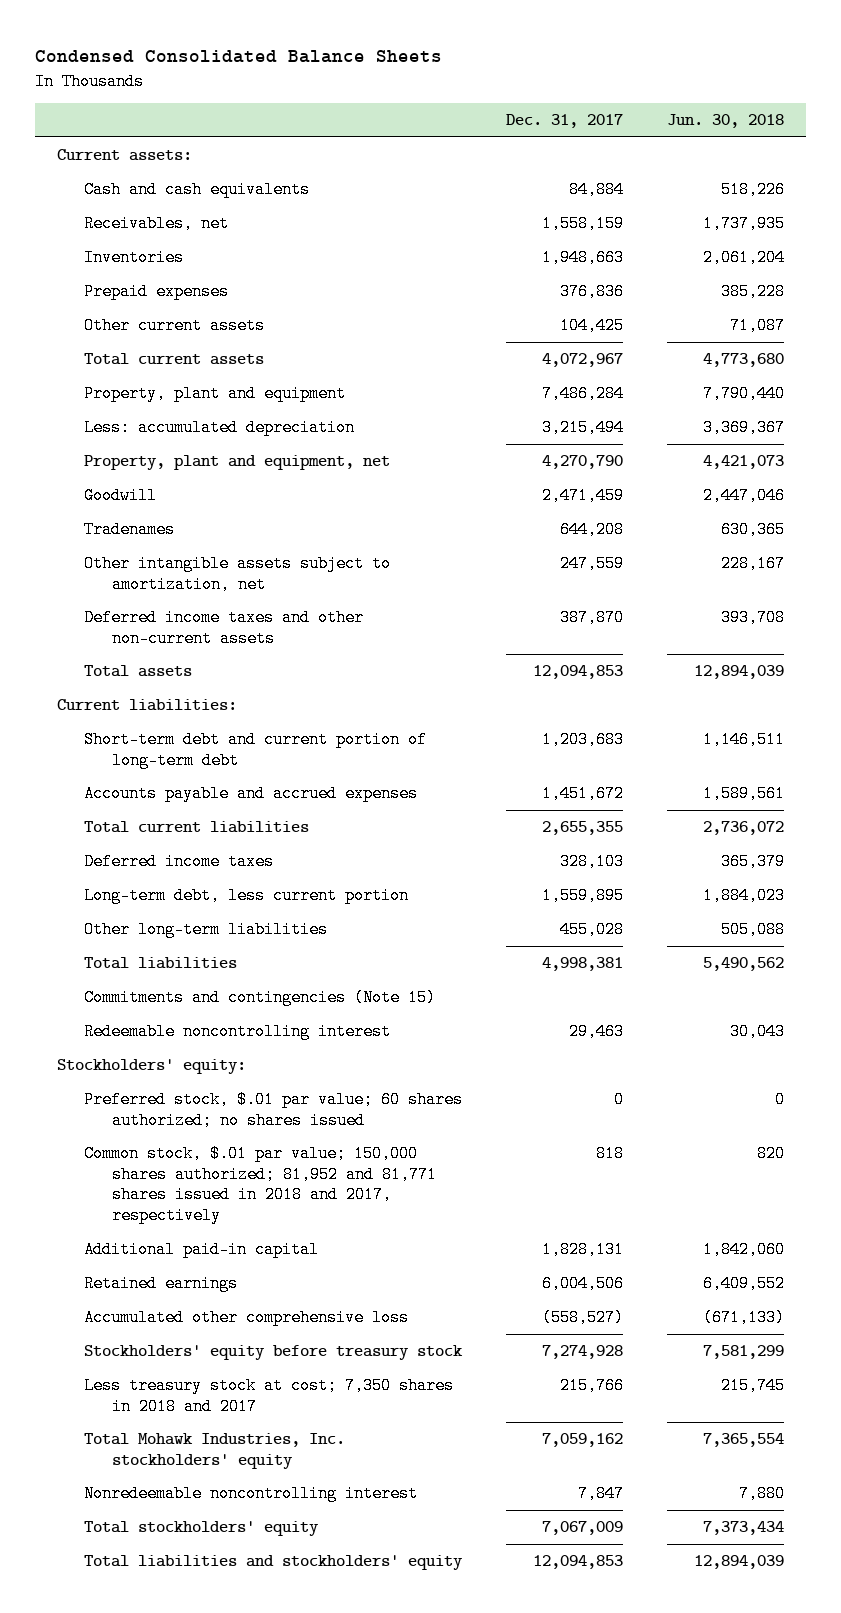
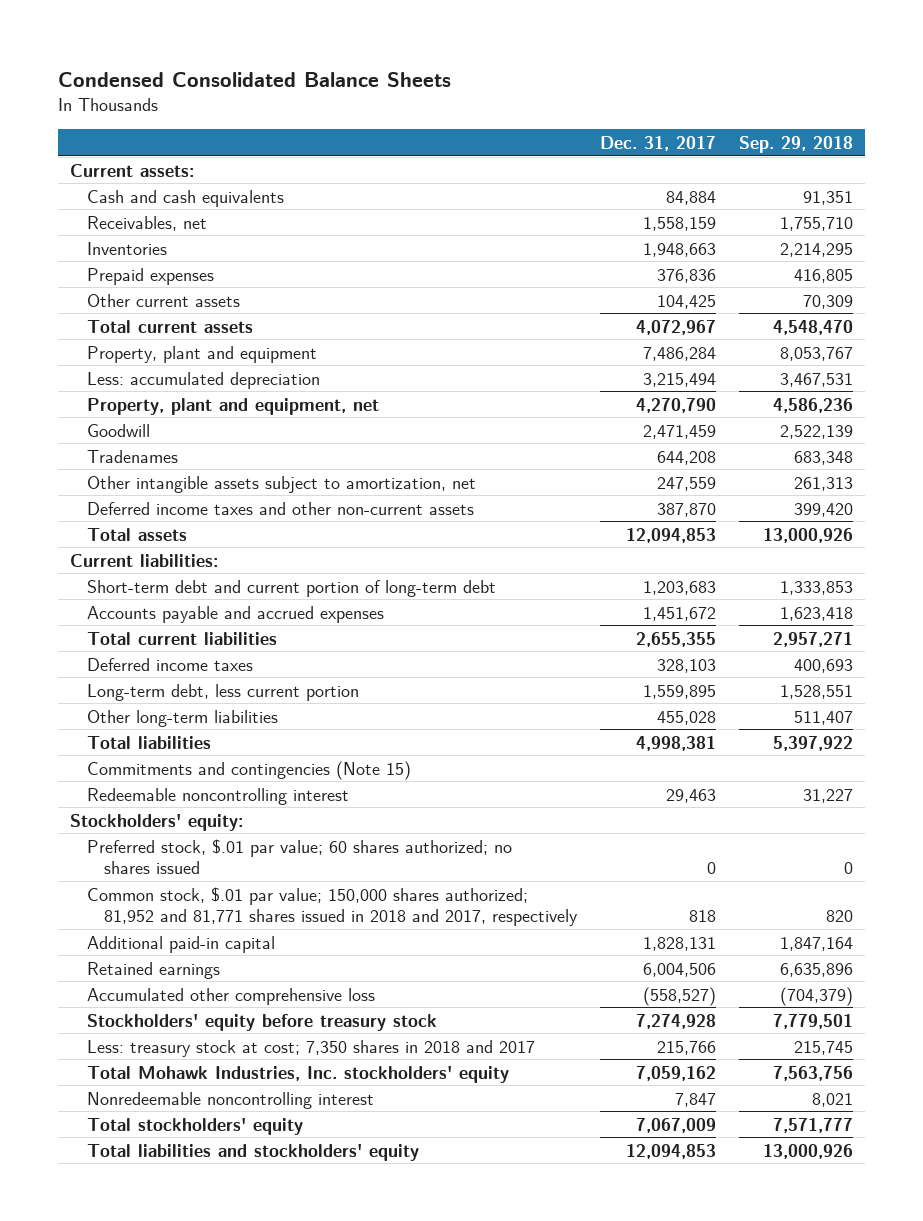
- | Dec. 31, 2017 | Jun. 30, 2018
+ | Dec. 31, 2017 | Sep. 29, 2018
- Less treasury stock at cost; 7,350 shares in 2018 and 2017 | 215,766 | 215,745
+ Less: treasury stock at cost; 7,350 shares in 2018 and 2017 | 215,766 | 215,745

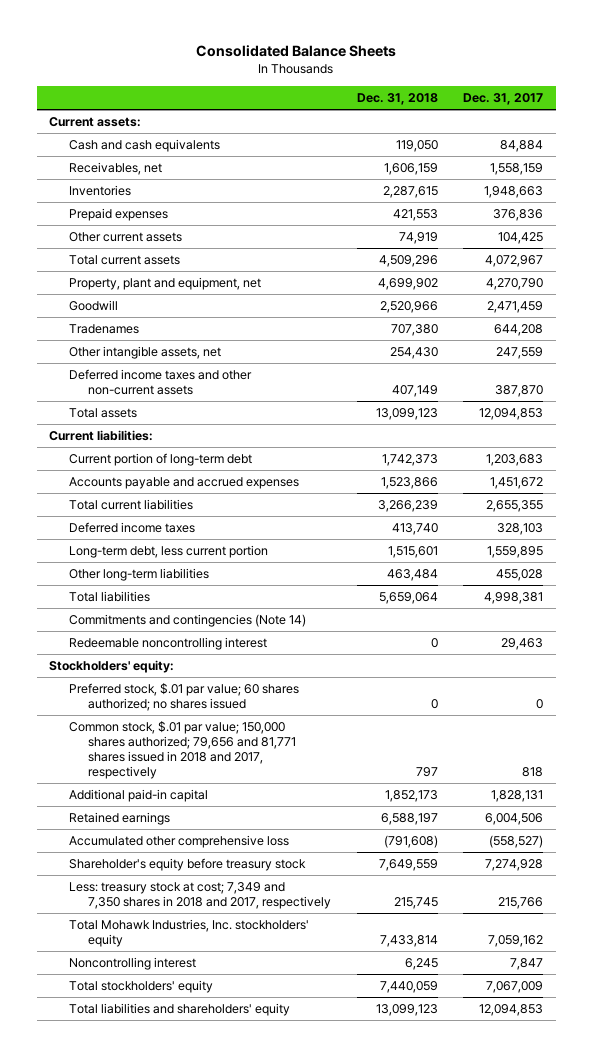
- Condensed Consolidated Balance Sheets
+ Consolidated Balance Sheets
- | Dec. 31, 2017 | Sep. 29, 2018
+ | Dec. 31, 2018 | Dec. 31, 2017
- Property, plant and equipment | 7,486,284 | 8,053,767
- Less: accumulated depreciation | 3,215,494 | 3,467,531
- Other intangible assets subject to amortization, net | 247,559 | 261,313
+ Other intangible assets, net | 254,430 | 247,559
- Short-term debt and current portion of long-term debt | 1,203,683 | 1,333,853
+ Current portion of long-term debt | 1,742,373 | 1,203,683
- Commitments and contingencies (Note 15)
+ Commitments and contingencies (Note 14)
- Common stock, $.01 par value; 150,000 shares authorized; 81,952 and 81,771 shares issued in 2018 and 2017, respectively | 818 | 820
+ Common stock, $.01 par value; 150,000 shares authorized; 79,656 and 81,771 shares issued in 2018 and 2017, respectively | 797 | 818
- Stockholders' equity before treasury stock | 7,274,928 | 7,779,501
- Less: treasury stock at cost; 7,350 shares in 2018 and 2017 | 215,766 | 215,745
+ Shareholder's equity before treasury stock | 7,649,559 | 7,274,928
+ Less: treasury stock at cost; 7,349 and 7,350 shares in 2018 and 2017, respectively | 215,745 | 215,766
- Nonredeemable noncontrolling interest | 7,847 | 8,021
+ Noncontrolling interest | 6,245 | 7,847
- Total liabilities and stockholders' equity | 12,094,853 | 13,000,926
+ Total liabilities and shareholders' equity | 13,099,123 | 12,094,853

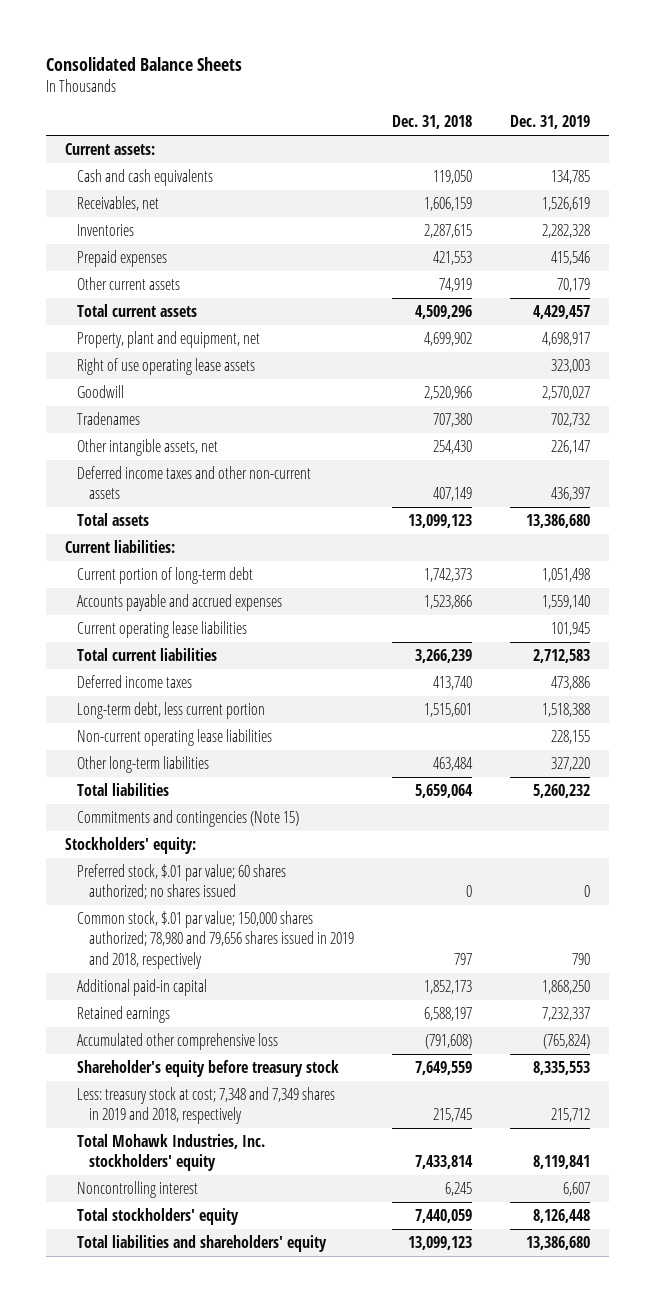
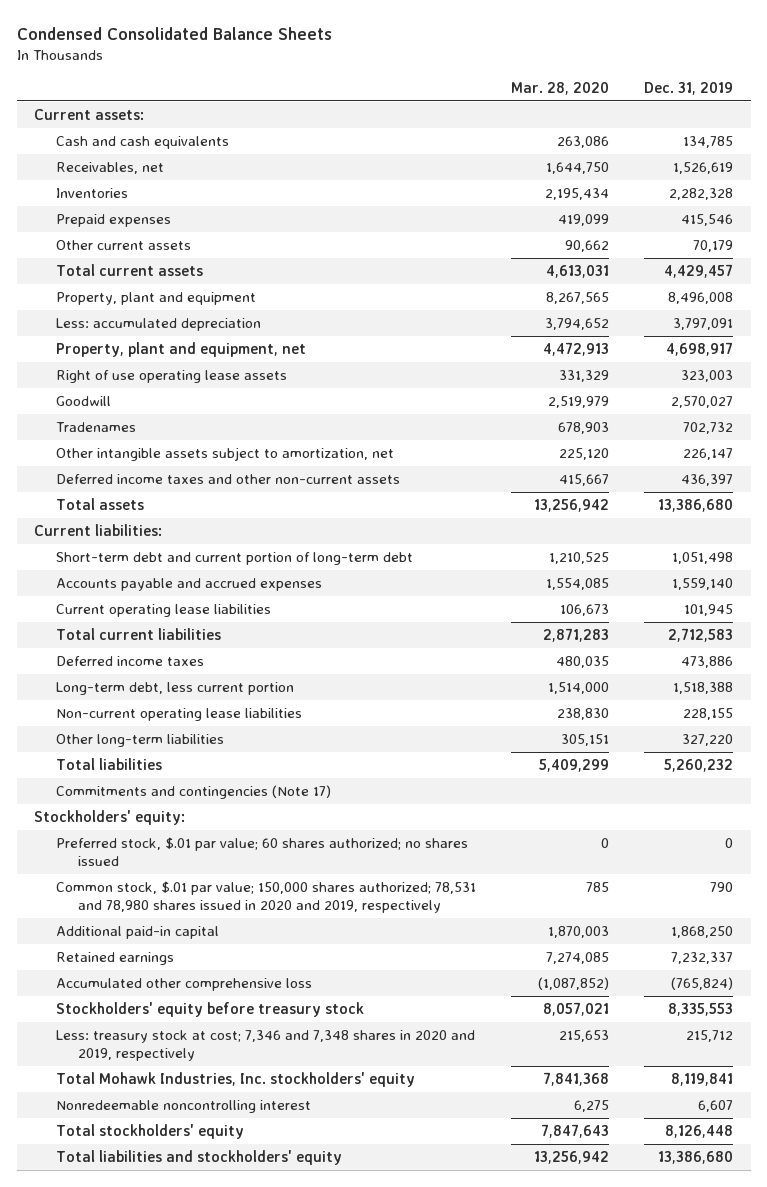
- Consolidated Balance Sheets
+ Condensed Consolidated Balance Sheets
- | Dec. 31, 2018 | Dec. 31, 2019
+ | Mar. 28, 2020 | Dec. 31, 2019
+ Property, plant and equipment | 8,267,565 | 8,496,008
+ Less: accumulated depreciation | 3,794,652 | 3,797,091
- Other intangible assets, net | 254,430 | 226,147
+ Other intangible assets subject to amortization, net | 225,120 | 226,147
- Current portion of long-term debt | 1,742,373 | 1,051,498
+ Short-term debt and current portion of long-term debt | 1,210,525 | 1,051,498
- Commitments and contingencies (Note 15)
+ Commitments and contingencies (Note 17)
- Common stock, $.01 par value; 150,000 shares authorized; 78,980 and 79,656 shares issued in 2019 and 2018, respectively | 797 | 790
+ Common stock, $.01 par value; 150,000 shares authorized; 78,531 and 78,980 shares issued in 2020 and 2019, respectively | 785 | 790
- Shareholder's equity before treasury stock | 7,649,559 | 8,335,553
- Less: treasury stock at cost; 7,348 and 7,349 shares in 2019 and 2018, respectively | 215,745 | 215,712
+ Stockholders' equity before treasury stock | 8,057,021 | 8,335,553
+ Less: treasury stock at cost; 7,346 and 7,348 shares in 2020 and 2019, respectively | 215,653 | 215,712
- Noncontrolling interest | 6,245 | 6,607
+ Nonredeemable noncontrolling interest | 6,275 | 6,607
- Total liabilities and shareholders' equity | 13,099,123 | 13,386,680
+ Total liabilities and stockholders' equity | 13,256,942 | 13,386,680

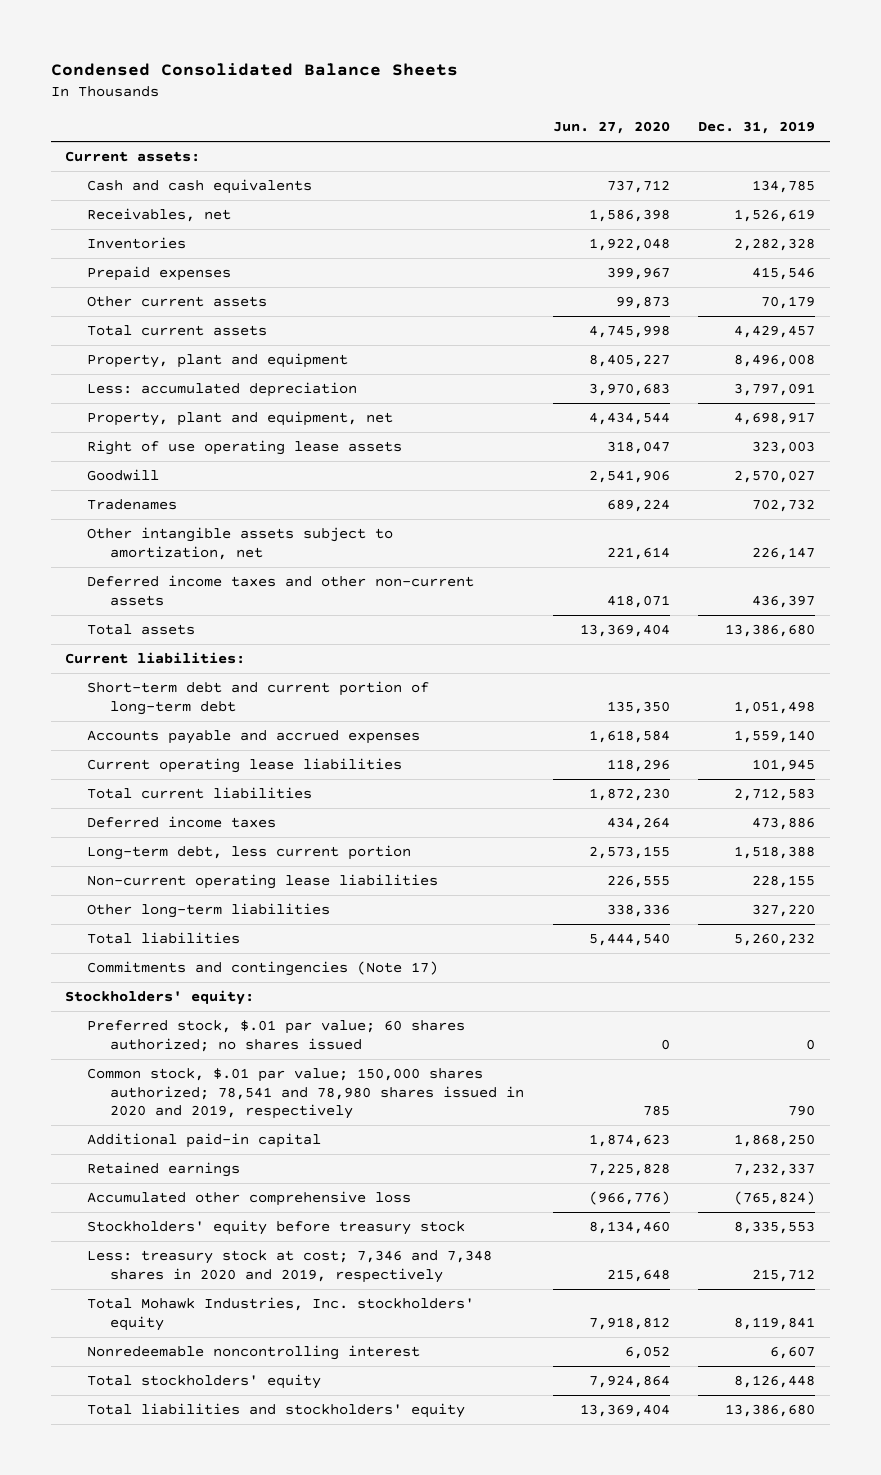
- | Mar. 28, 2020 | Dec. 31, 2019
+ | Jun. 27, 2020 | Dec. 31, 2019
- Common stock, $.01 par value; 150,000 shares authorized; 78,531 and 78,980 shares issued in 2020 and 2019, respectively | 785 | 790
+ Common stock, $.01 par value; 150,000 shares authorized; 78,541 and 78,980 shares issued in 2020 and 2019, respectively | 785 | 790

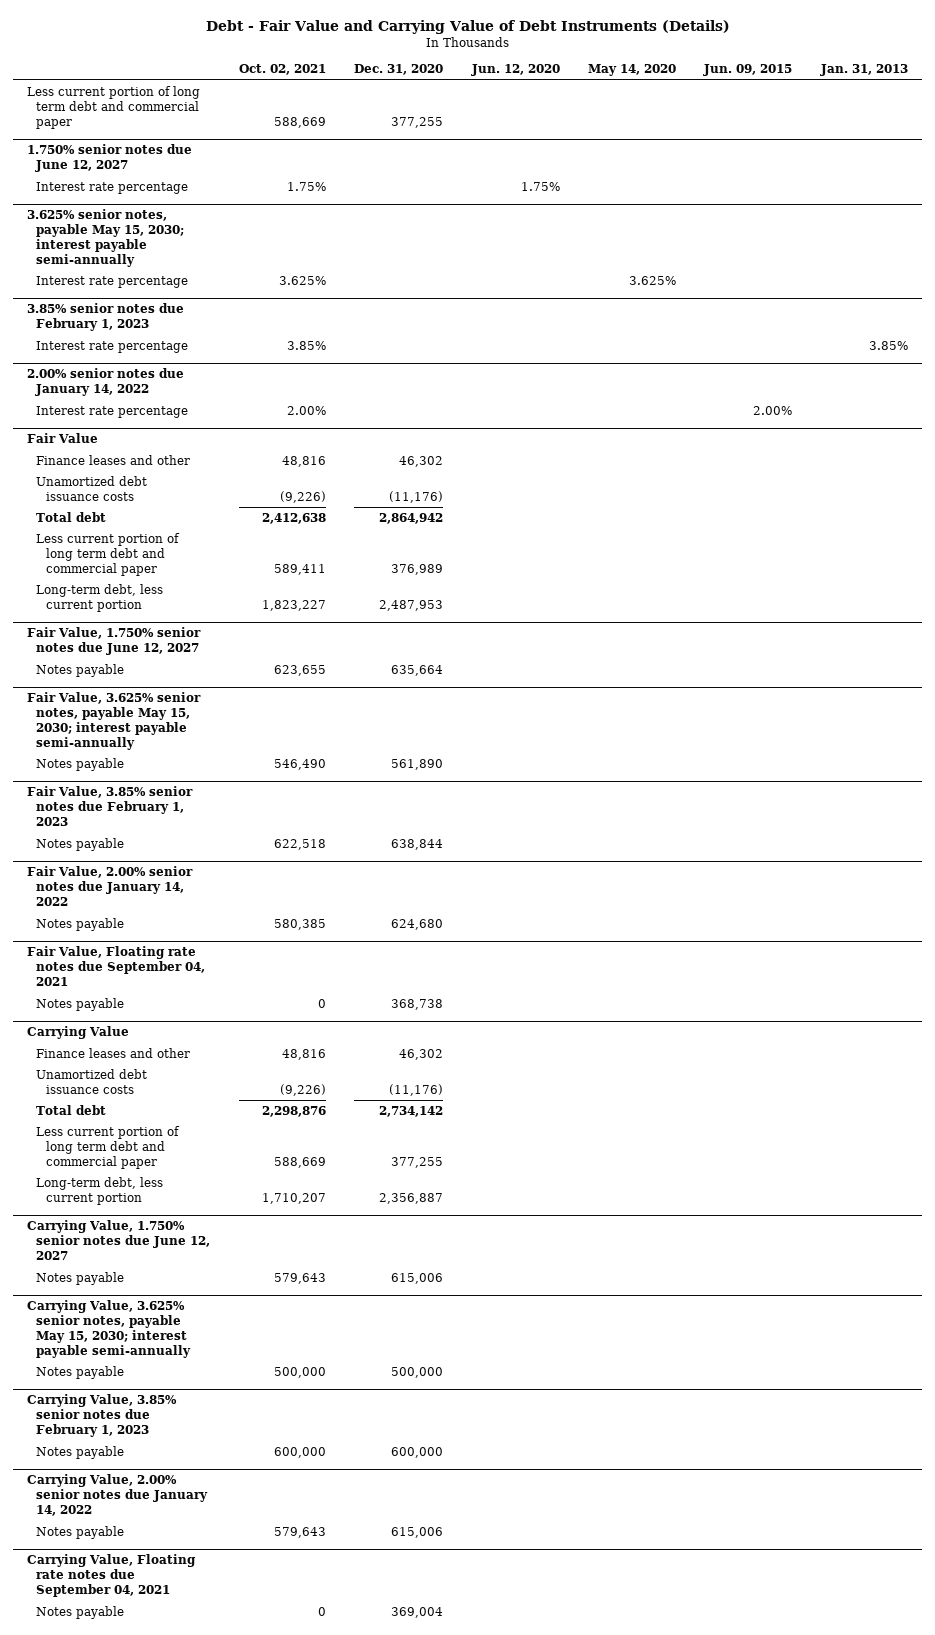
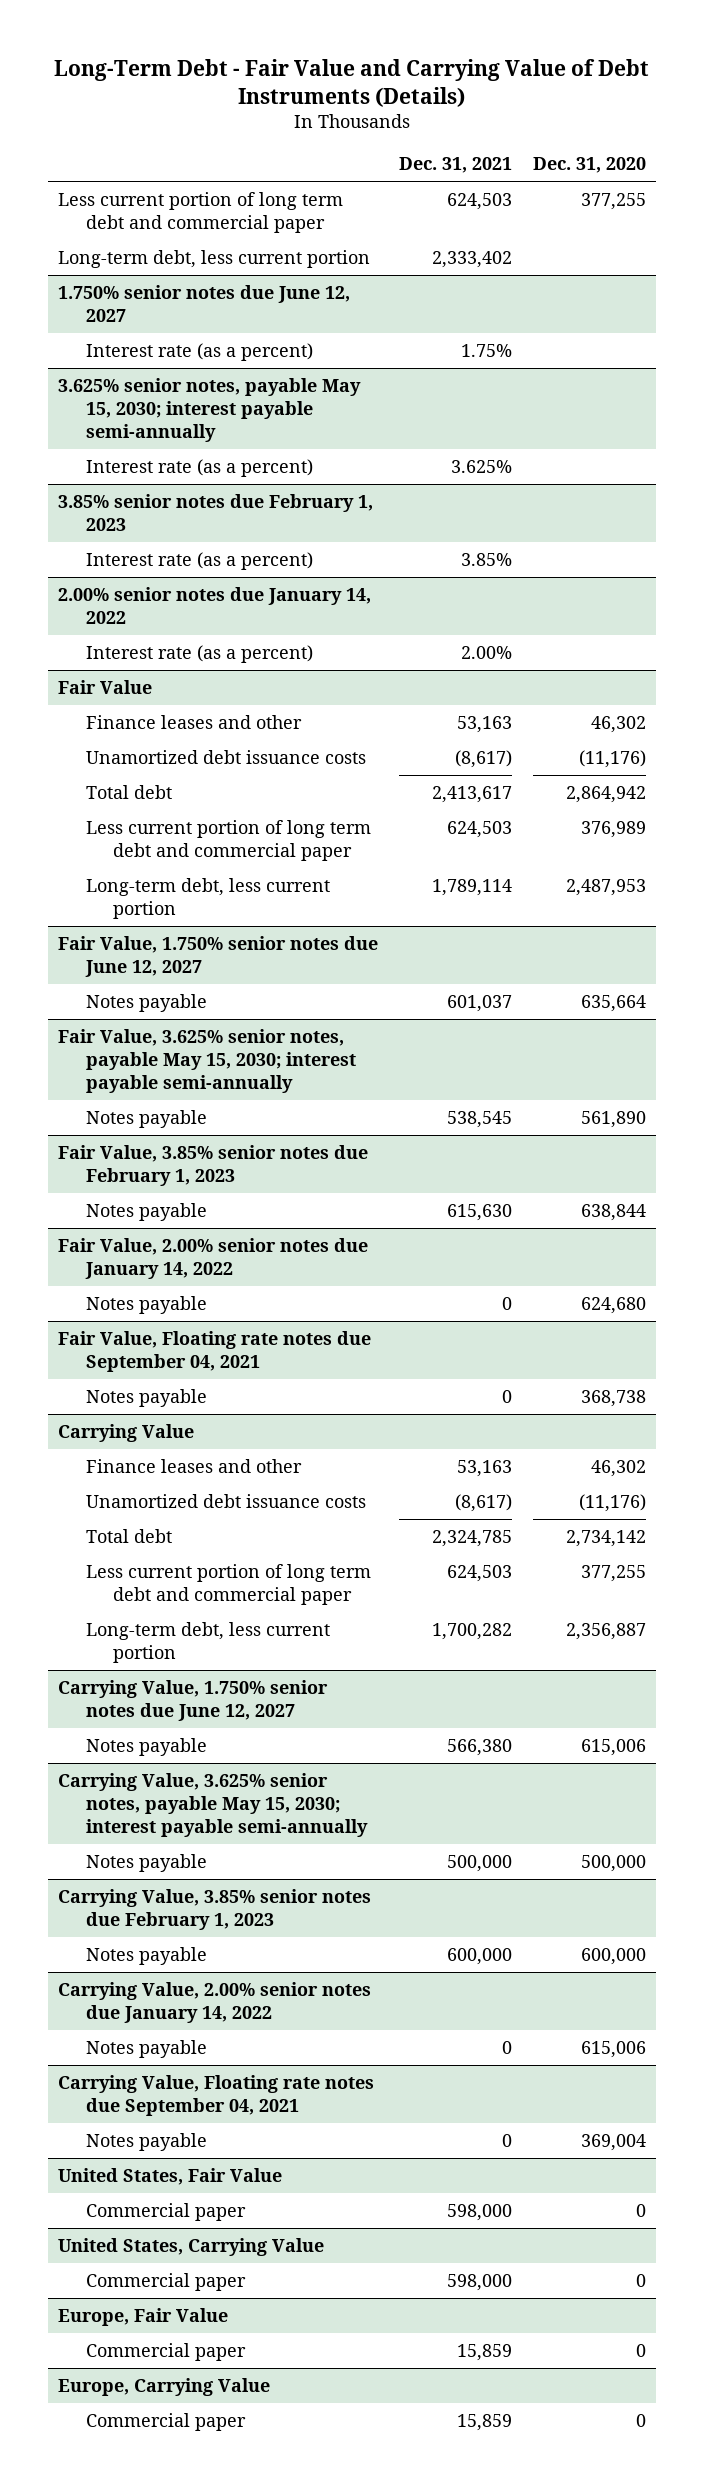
- Debt - Fair Value and Carrying Value of Debt Instruments (Details)
+ Long-Term Debt - Fair Value and Carrying Value of Debt Instruments (Details)
- | Oct. 02, 2021 | Dec. 31, 2020 | Jun. 12, 2020 | May 14, 2020 | Jun. 09, 2015 | Jan. 31, 2013
+ | Dec. 31, 2021 | Dec. 31, 2020
+ Long-term debt, less current portion | 2,333,402 |
@ 1.750% senior notes due June 12, 2027
- Interest rate percentage | 1.75% | | 1.75% | | |
+ Interest rate (as a percent) | 1.75% |
@ 3.625% senior notes, payable May 15, 2030; interest payable semi-annually
- Interest rate percentage | 3.625% | | | 3.625% | |
+ Interest rate (as a percent) | 3.625% |
@ 3.85% senior notes due February 1, 2023
- Interest rate percentage | 3.85% | | | | | 3.85%
+ Interest rate (as a percent) | 3.85% |
@ 2.00% senior notes due January 14, 2022
- Interest rate percentage | 2.00% | | | | 2.00% |
+ Interest rate (as a percent) | 2.00% |
+ United States, Fair Value
+ Commercial paper | 598,000 | 0
+ United States, Carrying Value
+ Commercial paper | 598,000 | 0
+ Europe, Fair Value
+ Commercial paper | 15,859 | 0
+ Europe, Carrying Value
+ Commercial paper | 15,859 | 0

